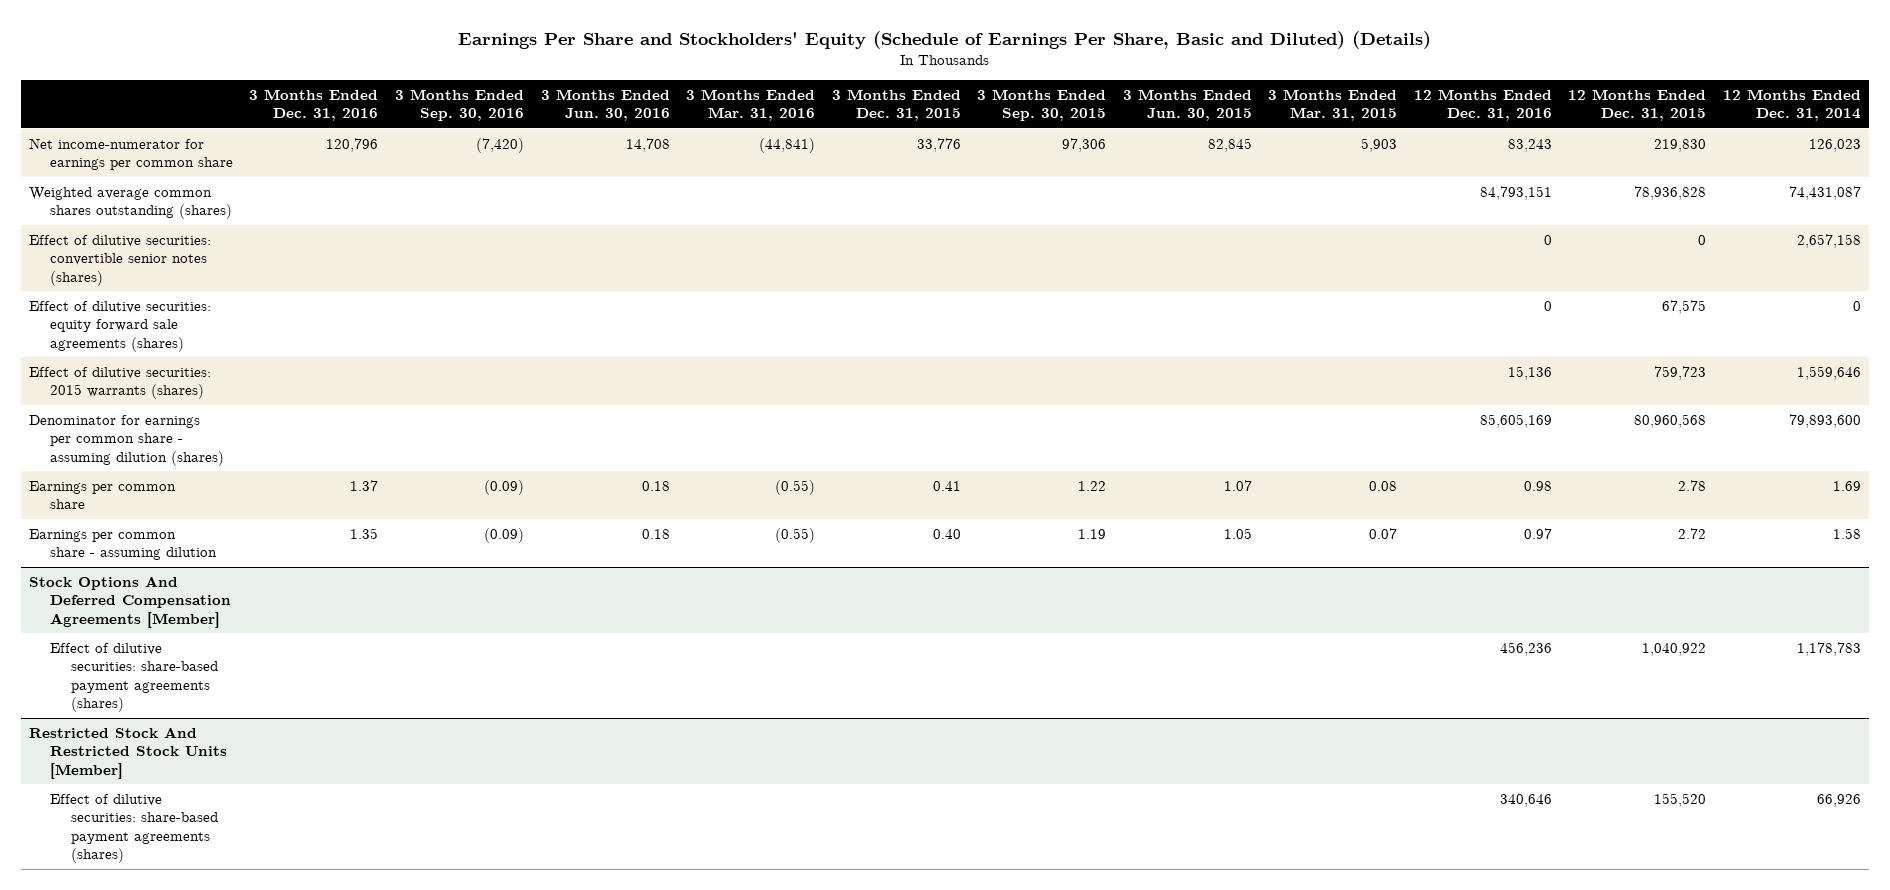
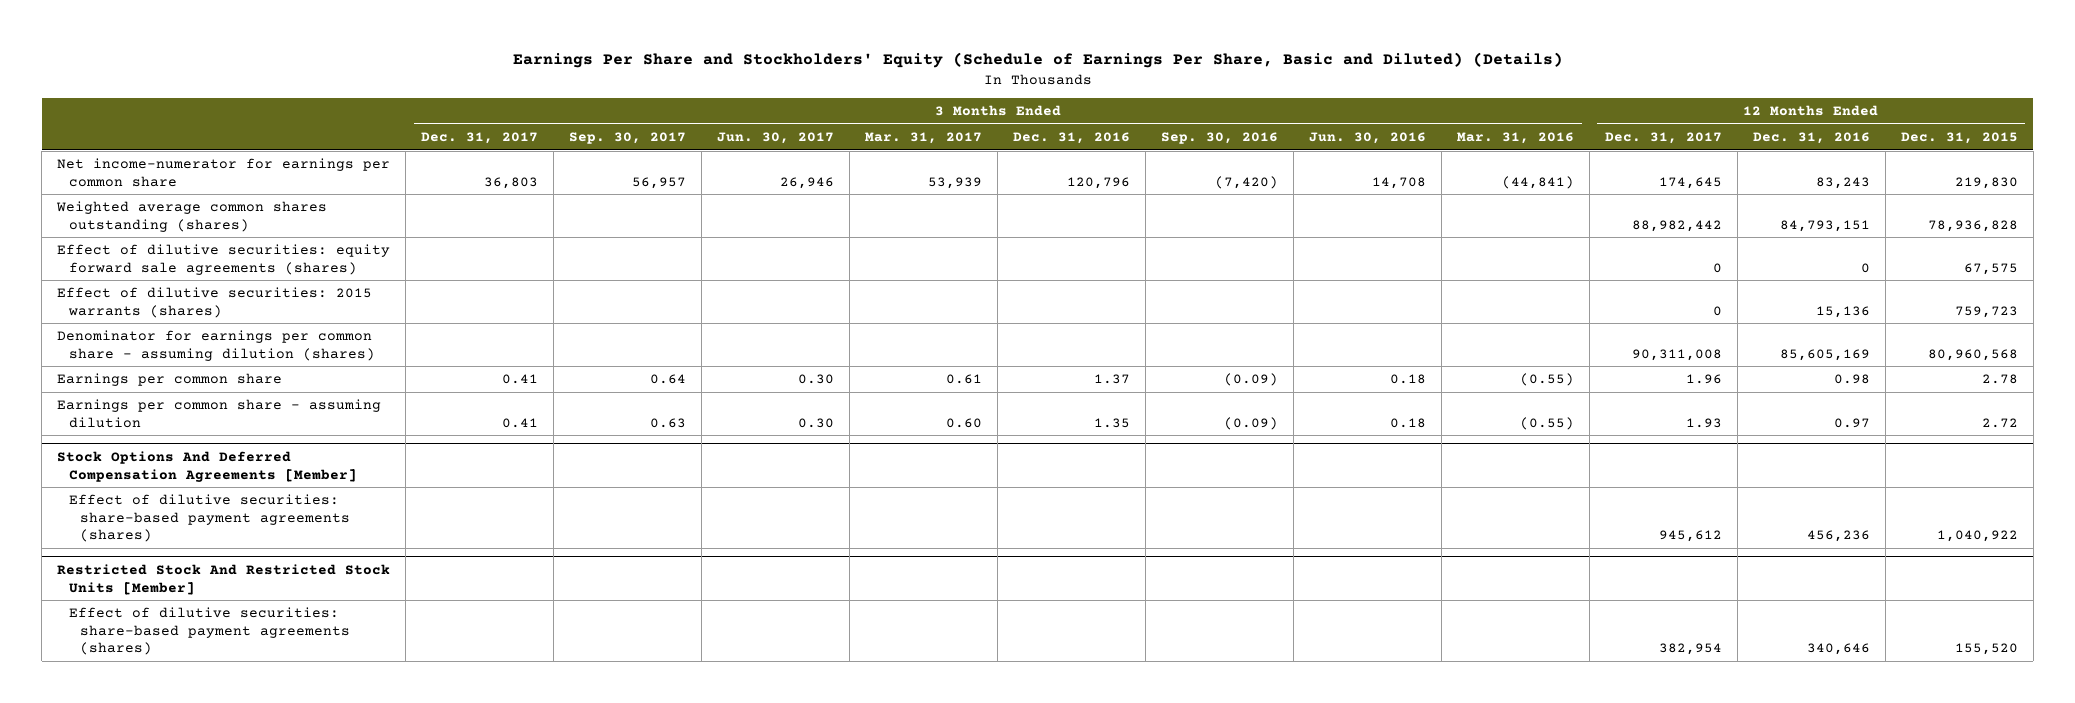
- | 3 Months Ended Dec. 31, 2016 | 3 Months Ended Sep. 30, 2016 | 3 Months Ended Jun. 30, 2016 | 3 Months Ended Mar. 31, 2016 | 3 Months Ended Dec. 31, 2015 | 3 Months Ended Sep. 30, 2015 | 3 Months Ended Jun. 30, 2015 | 3 Months Ended Mar. 31, 2015 | 12 Months Ended Dec. 31, 2016 | 12 Months Ended Dec. 31, 2015 | 12 Months Ended Dec. 31, 2014
+ | 3 Months Ended Dec. 31, 2017 | 3 Months Ended Sep. 30, 2017 | 3 Months Ended Jun. 30, 2017 | 3 Months Ended Mar. 31, 2017 | 3 Months Ended Dec. 31, 2016 | 3 Months Ended Sep. 30, 2016 | 3 Months Ended Jun. 30, 2016 | 3 Months Ended Mar. 31, 2016 | 12 Months Ended Dec. 31, 2017 | 12 Months Ended Dec. 31, 2016 | 12 Months Ended Dec. 31, 2015
- Effect of dilutive securities: convertible senior notes (shares) | | | | | | | | | 0 | 0 | 2,657,158

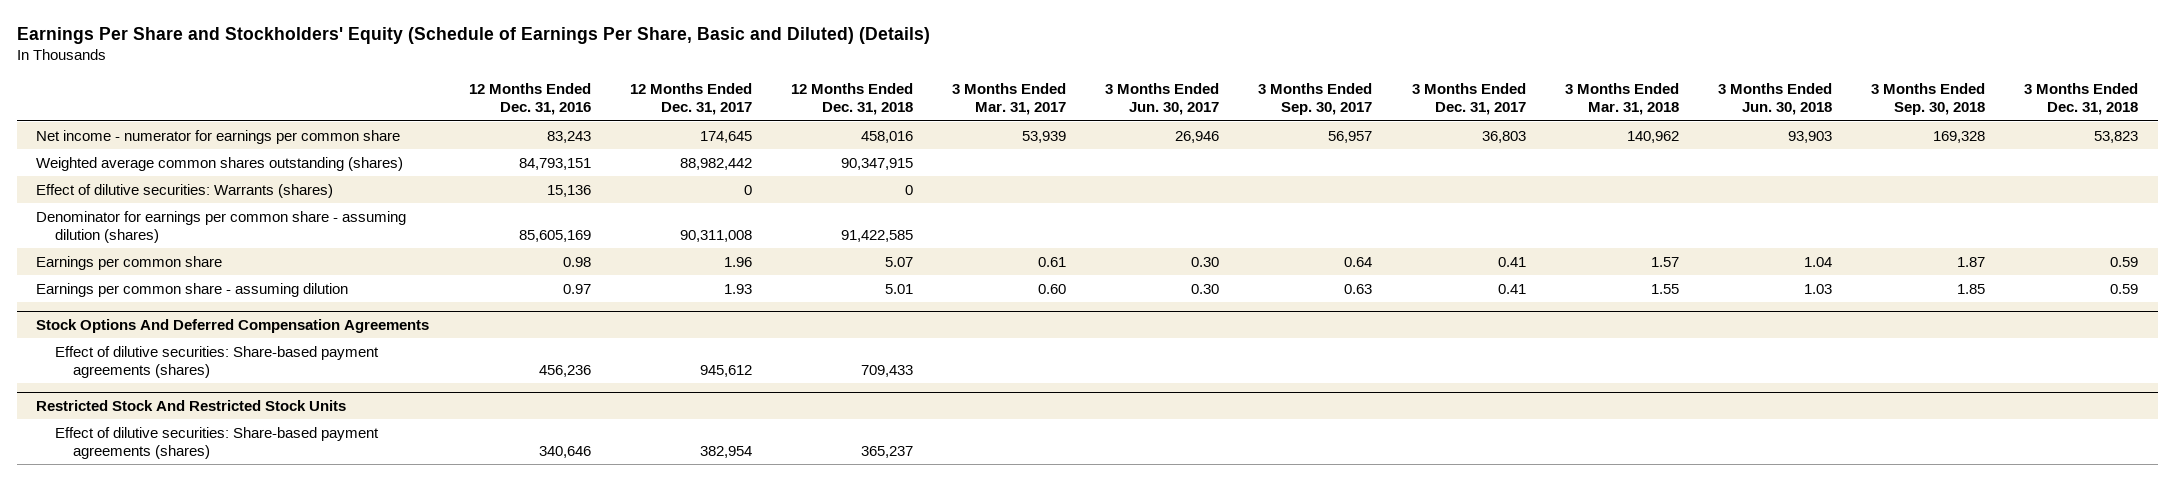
- | 3 Months Ended Dec. 31, 2017 | 3 Months Ended Sep. 30, 2017 | 3 Months Ended Jun. 30, 2017 | 3 Months Ended Mar. 31, 2017 | 3 Months Ended Dec. 31, 2016 | 3 Months Ended Sep. 30, 2016 | 3 Months Ended Jun. 30, 2016 | 3 Months Ended Mar. 31, 2016 | 12 Months Ended Dec. 31, 2017 | 12 Months Ended Dec. 31, 2016 | 12 Months Ended Dec. 31, 2015
+ | 12 Months Ended Dec. 31, 2016 | 12 Months Ended Dec. 31, 2017 | 12 Months Ended Dec. 31, 2018 | 3 Months Ended Mar. 31, 2017 | 3 Months Ended Jun. 30, 2017 | 3 Months Ended Sep. 30, 2017 | 3 Months Ended Dec. 31, 2017 | 3 Months Ended Mar. 31, 2018 | 3 Months Ended Jun. 30, 2018 | 3 Months Ended Sep. 30, 2018 | 3 Months Ended Dec. 31, 2018
- Net income-numerator for earnings per common share | 36,803 | 56,957 | 26,946 | 53,939 | 120,796 | (7,420) | 14,708 | (44,841) | 174,645 | 83,243 | 219,830
+ Net income - numerator for earnings per common share | 83,243 | 174,645 | 458,016 | 53,939 | 26,946 | 56,957 | 36,803 | 140,962 | 93,903 | 169,328 | 53,823
- Effect of dilutive securities: equity forward sale agreements (shares) | | | | | | | | | 0 | 0 | 67,575
- Effect of dilutive securities: 2015 warrants (shares) | | | | | | | | | 0 | 15,136 | 759,723
+ Effect of dilutive securities: Warrants (shares) | 15,136 | 0 | 0 | | | | | | | |
- Stock Options And Deferred Compensation Agreements [Member]
- Effect of dilutive securities: share-based payment agreements (shares) | | | | | | | | | 945,612 | 456,236 | 1,040,922
- Restricted Stock And Restricted Stock Units [Member]
- Effect of dilutive securities: share-based payment agreements (shares) | | | | | | | | | 382,954 | 340,646 | 155,520
+ Stock Options And Deferred Compensation Agreements
+ Effect of dilutive securities: Share-based payment agreements (shares) | 456,236 | 945,612 | 709,433 | | | | | | | |
+ Restricted Stock And Restricted Stock Units
+ Effect of dilutive securities: Share-based payment agreements (shares) | 340,646 | 382,954 | 365,237 | | | | | | | |

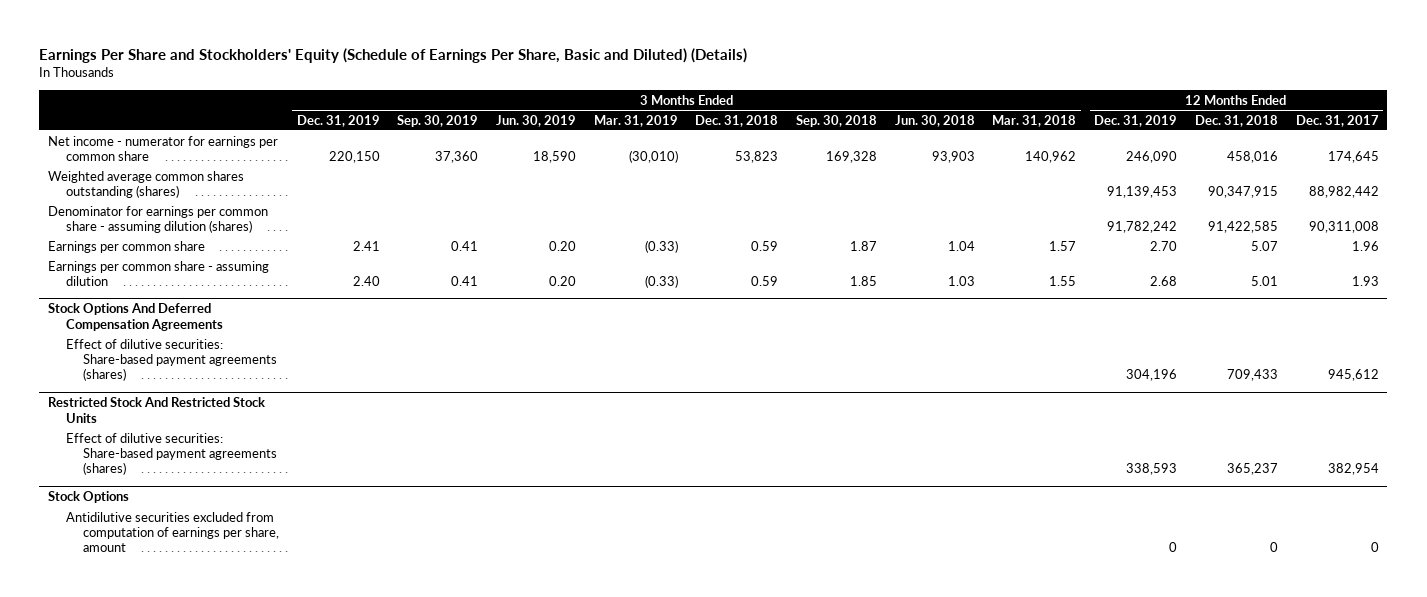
- | 12 Months Ended Dec. 31, 2016 | 12 Months Ended Dec. 31, 2017 | 12 Months Ended Dec. 31, 2018 | 3 Months Ended Mar. 31, 2017 | 3 Months Ended Jun. 30, 2017 | 3 Months Ended Sep. 30, 2017 | 3 Months Ended Dec. 31, 2017 | 3 Months Ended Mar. 31, 2018 | 3 Months Ended Jun. 30, 2018 | 3 Months Ended Sep. 30, 2018 | 3 Months Ended Dec. 31, 2018
+ | 3 Months Ended Dec. 31, 2019 | 3 Months Ended Sep. 30, 2019 | 3 Months Ended Jun. 30, 2019 | 3 Months Ended Mar. 31, 2019 | 3 Months Ended Dec. 31, 2018 | 3 Months Ended Sep. 30, 2018 | 3 Months Ended Jun. 30, 2018 | 3 Months Ended Mar. 31, 2018 | 12 Months Ended Dec. 31, 2019 | 12 Months Ended Dec. 31, 2018 | 12 Months Ended Dec. 31, 2017
- Effect of dilutive securities: Warrants (shares) | 15,136 | 0 | 0 | | | | | | | |
+ Stock Options
+ Antidilutive securities excluded from computation of earnings per share, amount | | | | | | | | | 0 | 0 | 0

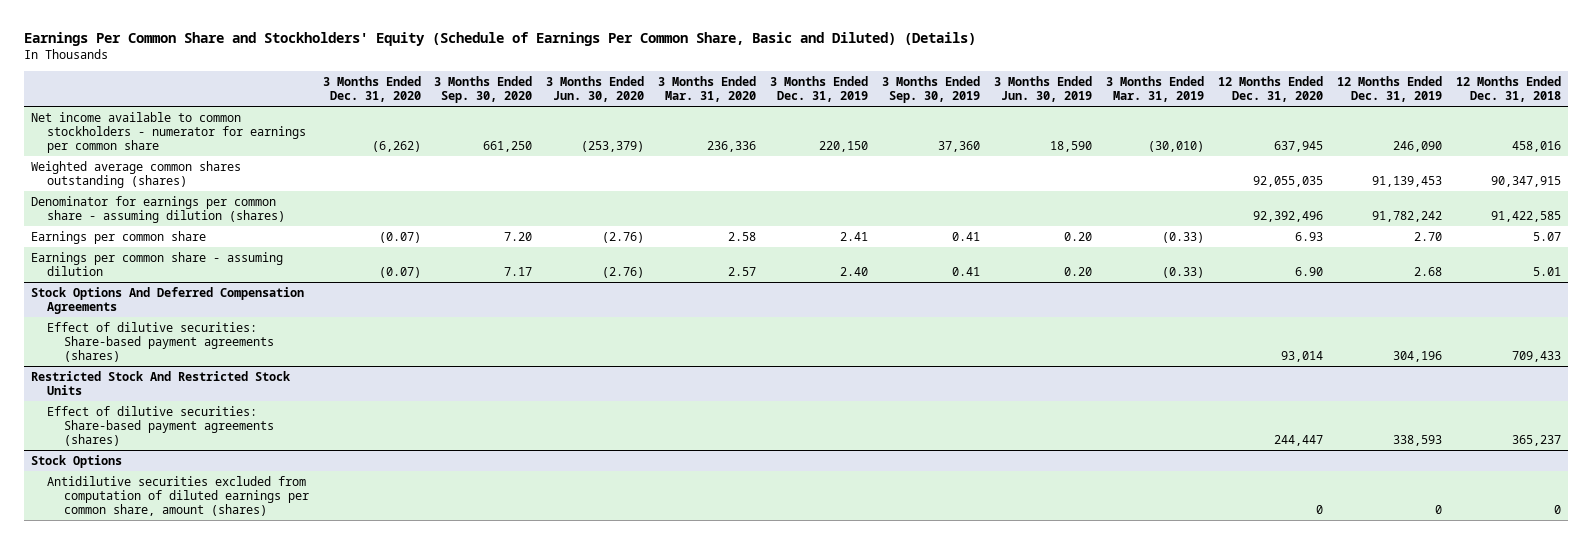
- Earnings Per Share and Stockholders' Equity (Schedule of Earnings Per Share, Basic and Diluted) (Details)
+ Earnings Per Common Share and Stockholders' Equity (Schedule of Earnings Per Common Share, Basic and Diluted) (Details)
- | 3 Months Ended Dec. 31, 2019 | 3 Months Ended Sep. 30, 2019 | 3 Months Ended Jun. 30, 2019 | 3 Months Ended Mar. 31, 2019 | 3 Months Ended Dec. 31, 2018 | 3 Months Ended Sep. 30, 2018 | 3 Months Ended Jun. 30, 2018 | 3 Months Ended Mar. 31, 2018 | 12 Months Ended Dec. 31, 2019 | 12 Months Ended Dec. 31, 2018 | 12 Months Ended Dec. 31, 2017
+ | 3 Months Ended Dec. 31, 2020 | 3 Months Ended Sep. 30, 2020 | 3 Months Ended Jun. 30, 2020 | 3 Months Ended Mar. 31, 2020 | 3 Months Ended Dec. 31, 2019 | 3 Months Ended Sep. 30, 2019 | 3 Months Ended Jun. 30, 2019 | 3 Months Ended Mar. 31, 2019 | 12 Months Ended Dec. 31, 2020 | 12 Months Ended Dec. 31, 2019 | 12 Months Ended Dec. 31, 2018
- Net income - numerator for earnings per common share | 220,150 | 37,360 | 18,590 | (30,010) | 53,823 | 169,328 | 93,903 | 140,962 | 246,090 | 458,016 | 174,645
+ Net income available to common stockholders - numerator for earnings per common share | (6,262) | 661,250 | (253,379) | 236,336 | 220,150 | 37,360 | 18,590 | (30,010) | 637,945 | 246,090 | 458,016
@ Stock Options
- Antidilutive securities excluded from computation of earnings per share, amount | | | | | | | | | 0 | 0 | 0
+ Antidilutive securities excluded from computation of diluted earnings per common share, amount (shares) | | | | | | | | | 0 | 0 | 0

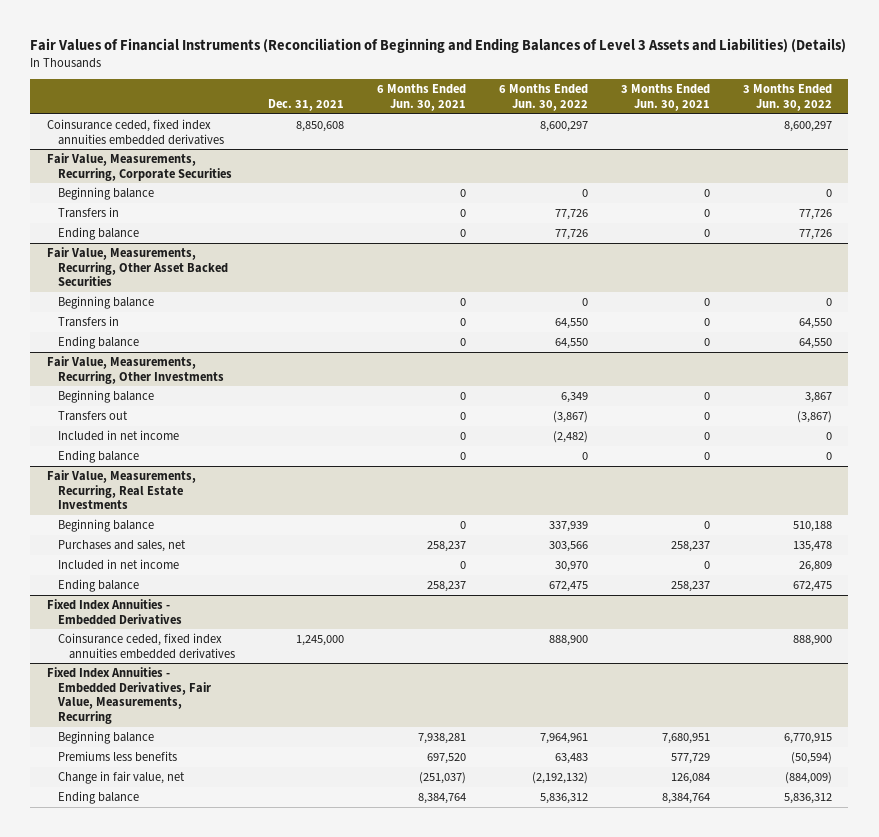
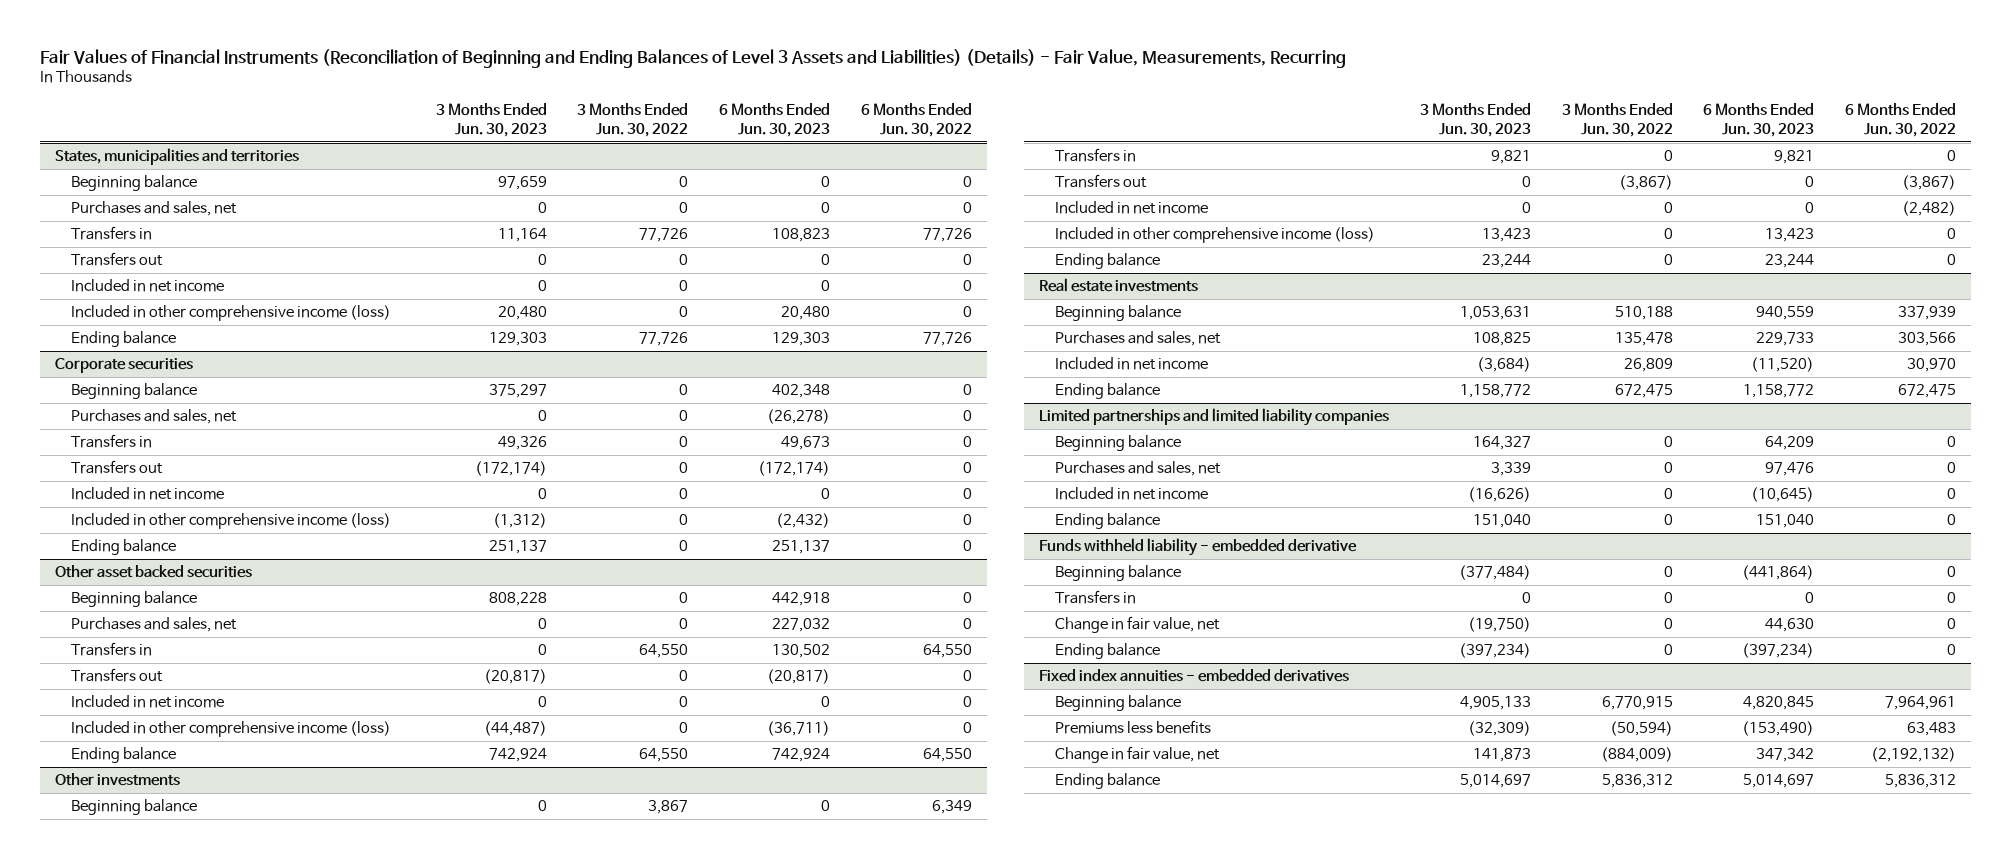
- Fair Values of Financial Instruments (Reconciliation of Beginning and Ending Balances of Level 3 Assets and Liabilities) (Details)
+ Fair Values of Financial Instruments (Reconciliation of Beginning and Ending Balances of Level 3 Assets and Liabilities) (Details) - Fair Value, Measurements, Recurring
- | Dec. 31, 2021 | 6 Months Ended Jun. 30, 2021 | 6 Months Ended Jun. 30, 2022 | 3 Months Ended Jun. 30, 2021 | 3 Months Ended Jun. 30, 2022
+ | 3 Months Ended Jun. 30, 2023 | 3 Months Ended Jun. 30, 2022 | 6 Months Ended Jun. 30, 2023 | 6 Months Ended Jun. 30, 2022
- Coinsurance ceded, fixed index annuities embedded derivatives | 8,850,608 | | 8,600,297 | | 8,600,297
- Fair Value, Measurements, Recurring, Corporate Securities
+ States, municipalities and territories
+ Purchases and sales, net | 0 | 0 | 0 | 0
+ Transfers out | 0 | 0 | 0 | 0
+ Included in net income | 0 | 0 | 0 | 0
+ Included in other comprehensive income (loss) | 20,480 | 0 | 20,480 | 0
- Fair Value, Measurements, Recurring, Other Asset Backed Securities
+ Corporate securities
+ Purchases and sales, net | 0 | 0 | (26,278) | 0
+ Transfers in | 49,326 | 0 | 49,673 | 0
+ Transfers out | (172,174) | 0 | (172,174) | 0
+ Included in net income | 0 | 0 | 0 | 0
+ Included in other comprehensive income (loss) | (1,312) | 0 | (2,432) | 0
+ Ending balance | 251,137 | 0 | 251,137 | 0
+ Other asset backed securities
+ Beginning balance | 808,228 | 0 | 442,918 | 0
+ Purchases and sales, net | 0 | 0 | 227,032 | 0
+ Transfers out | (20,817) | 0 | (20,817) | 0
+ Included in net income | 0 | 0 | 0 | 0
+ Included in other comprehensive income (loss) | (44,487) | 0 | (36,711) | 0
- Fair Value, Measurements, Recurring, Other Investments
+ Other investments
+ Transfers in | 9,821 | 0 | 9,821 | 0
+ Included in other comprehensive income (loss) | 13,423 | 0 | 13,423 | 0
- Fair Value, Measurements, Recurring, Real Estate Investments
+ Real estate investments
- Fixed Index Annuities - Embedded Derivatives
- Coinsurance ceded, fixed index annuities embedded derivatives | 1,245,000 | | 888,900 | | 888,900
- Fixed Index Annuities - Embedded Derivatives, Fair Value, Measurements, Recurring
+ Limited partnerships and limited liability companies
+ Beginning balance | 164,327 | 0 | 64,209 | 0
+ Purchases and sales, net | 3,339 | 0 | 97,476 | 0
+ Included in net income | (16,626) | 0 | (10,645) | 0
+ Ending balance | 151,040 | 0 | 151,040 | 0
+ Funds withheld liability - embedded derivative
+ Beginning balance | (377,484) | 0 | (441,864) | 0
+ Transfers in | 0 | 0 | 0 | 0
+ Change in fair value, net | (19,750) | 0 | 44,630 | 0
+ Ending balance | (397,234) | 0 | (397,234) | 0
+ Fixed index annuities - embedded derivatives

